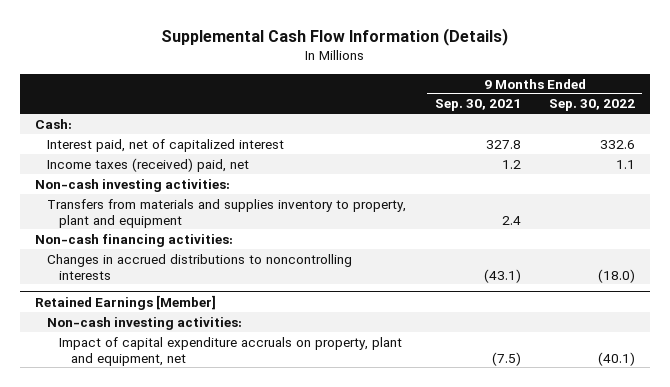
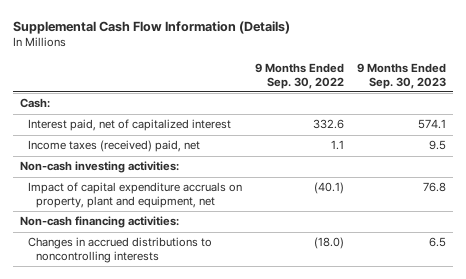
- | 9 Months Ended Sep. 30, 2021 | 9 Months Ended Sep. 30, 2022
+ | 9 Months Ended Sep. 30, 2022 | 9 Months Ended Sep. 30, 2023
- Transfers from materials and supplies inventory to property, plant and equipment | 2.4 |
+ Impact of capital expenditure accruals on property, plant and equipment, net | (40.1) | 76.8
- Retained Earnings [Member]
- Non-cash investing activities:
- Impact of capital expenditure accruals on property, plant and equipment, net | (7.5) | (40.1)

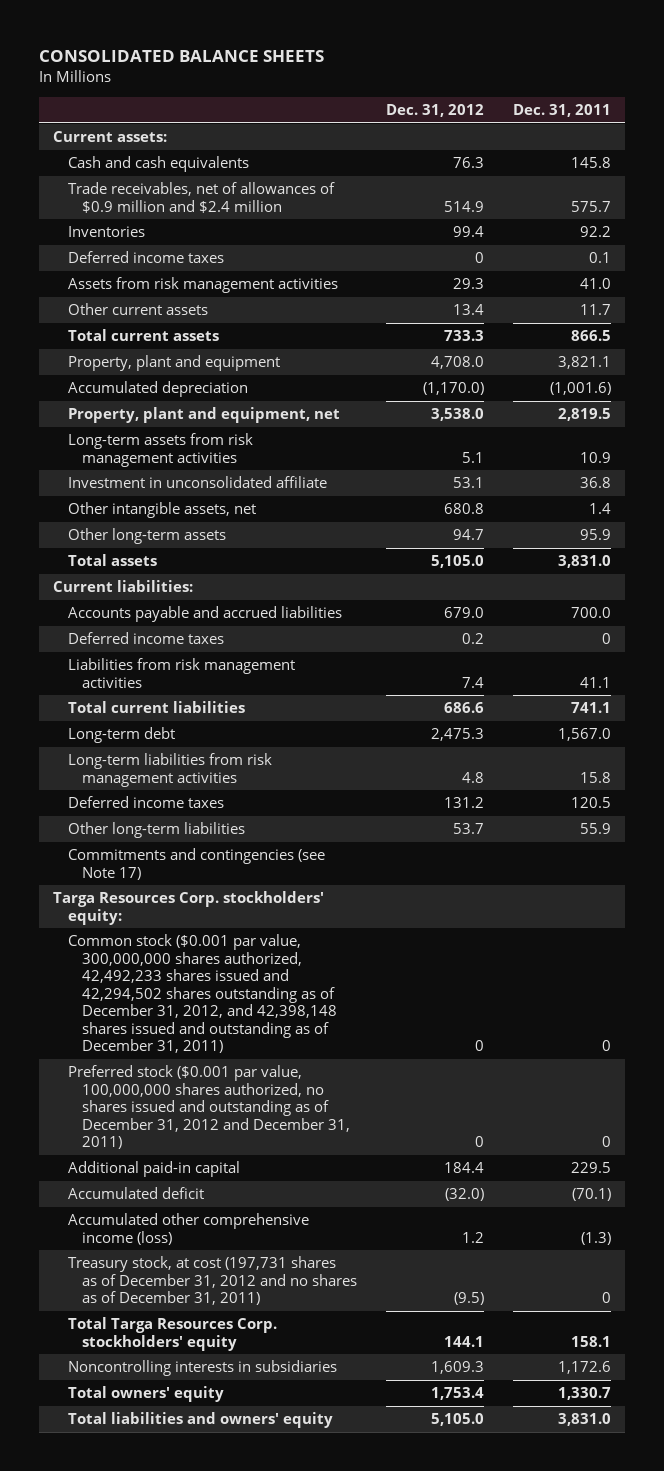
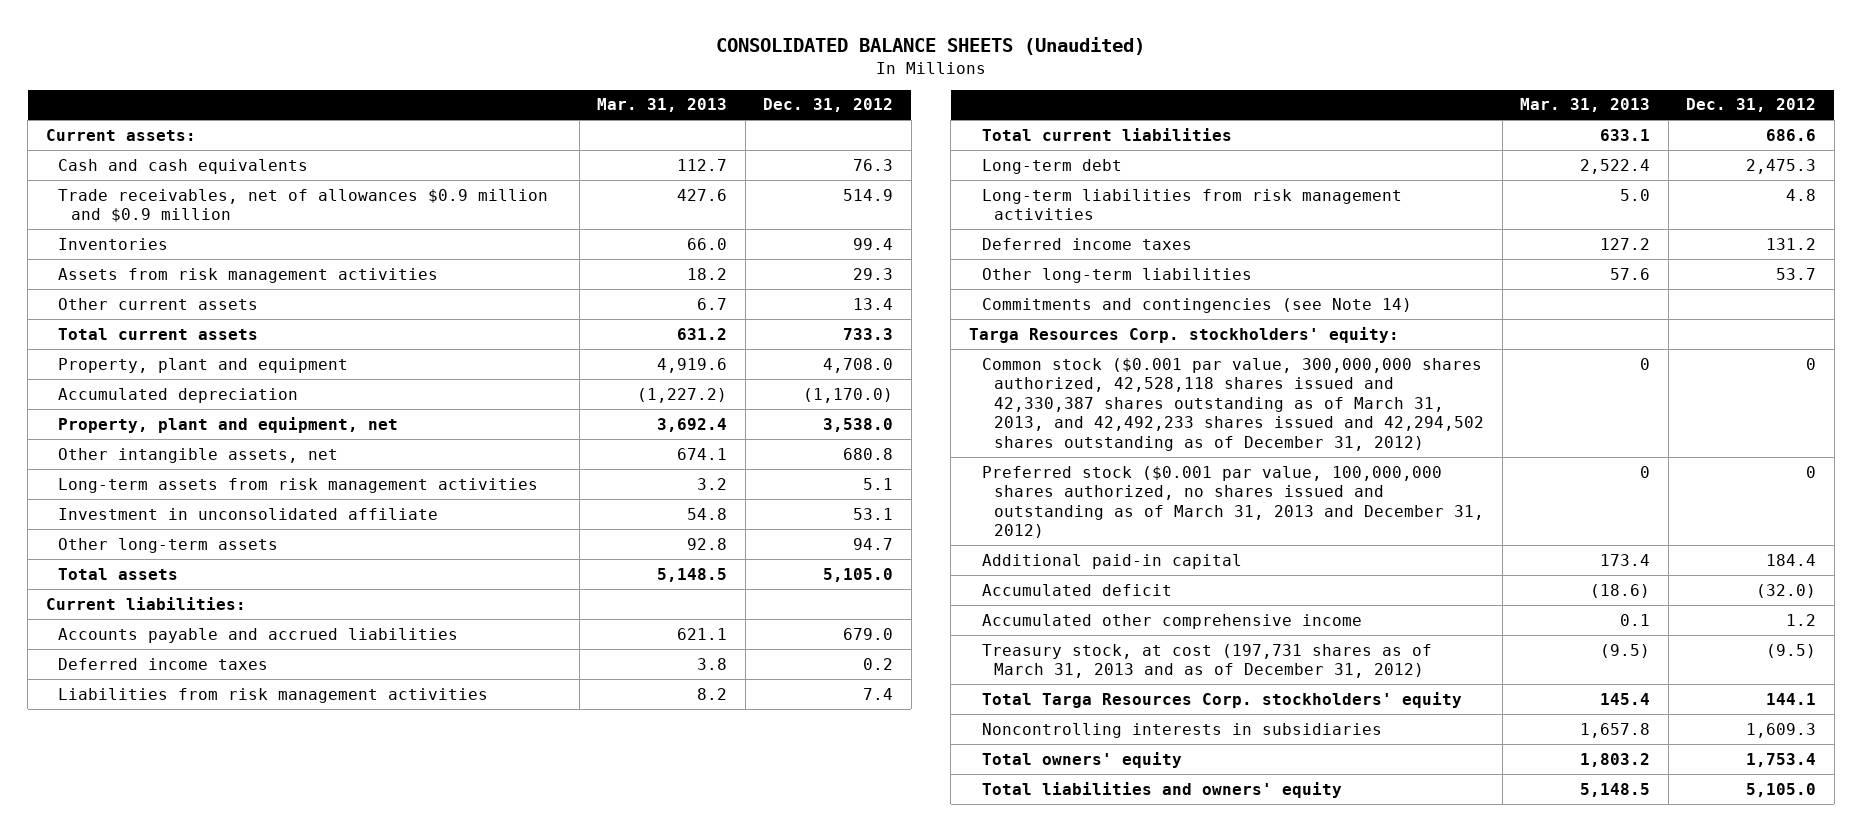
- CONSOLIDATED BALANCE SHEETS
+ CONSOLIDATED BALANCE SHEETS (Unaudited)
- | Dec. 31, 2012 | Dec. 31, 2011
+ | Mar. 31, 2013 | Dec. 31, 2012
- Trade receivables, net of allowances of $0.9 million and $2.4 million | 514.9 | 575.7
+ Trade receivables, net of allowances $0.9 million and $0.9 million | 427.6 | 514.9
- Deferred income taxes | 0 | 0.1
moved up: Other intangible assets, net | 674.1 | 680.8
- Commitments and contingencies (see Note 17)
+ Commitments and contingencies (see Note 14)
- Common stock ($0.001 par value, 300,000,000 shares authorized, 42,492,233 shares issued and 42,294,502 shares outstanding as of December 31, 2012, and 42,398,148 shares issued and outstanding as of December 31, 2011) | 0 | 0
- Preferred stock ($0.001 par value, 100,000,000 shares authorized, no shares issued and outstanding as of December 31, 2012 and December 31, 2011) | 0 | 0
+ Common stock ($0.001 par value, 300,000,000 shares authorized, 42,528,118 shares issued and 42,330,387 shares outstanding as of March 31, 2013, and 42,492,233 shares issued and 42,294,502 shares outstanding as of December 31, 2012) | 0 | 0
+ Preferred stock ($0.001 par value, 100,000,000 shares authorized, no shares issued and outstanding as of March 31, 2013 and December 31, 2012) | 0 | 0
- Accumulated other comprehensive income (loss) | 1.2 | (1.3)
- Treasury stock, at cost (197,731 shares as of December 31, 2012 and no shares as of December 31, 2011) | (9.5) | 0
+ Accumulated other comprehensive income | 0.1 | 1.2
+ Treasury stock, at cost (197,731 shares as of March 31, 2013 and as of December 31, 2012) | (9.5) | (9.5)

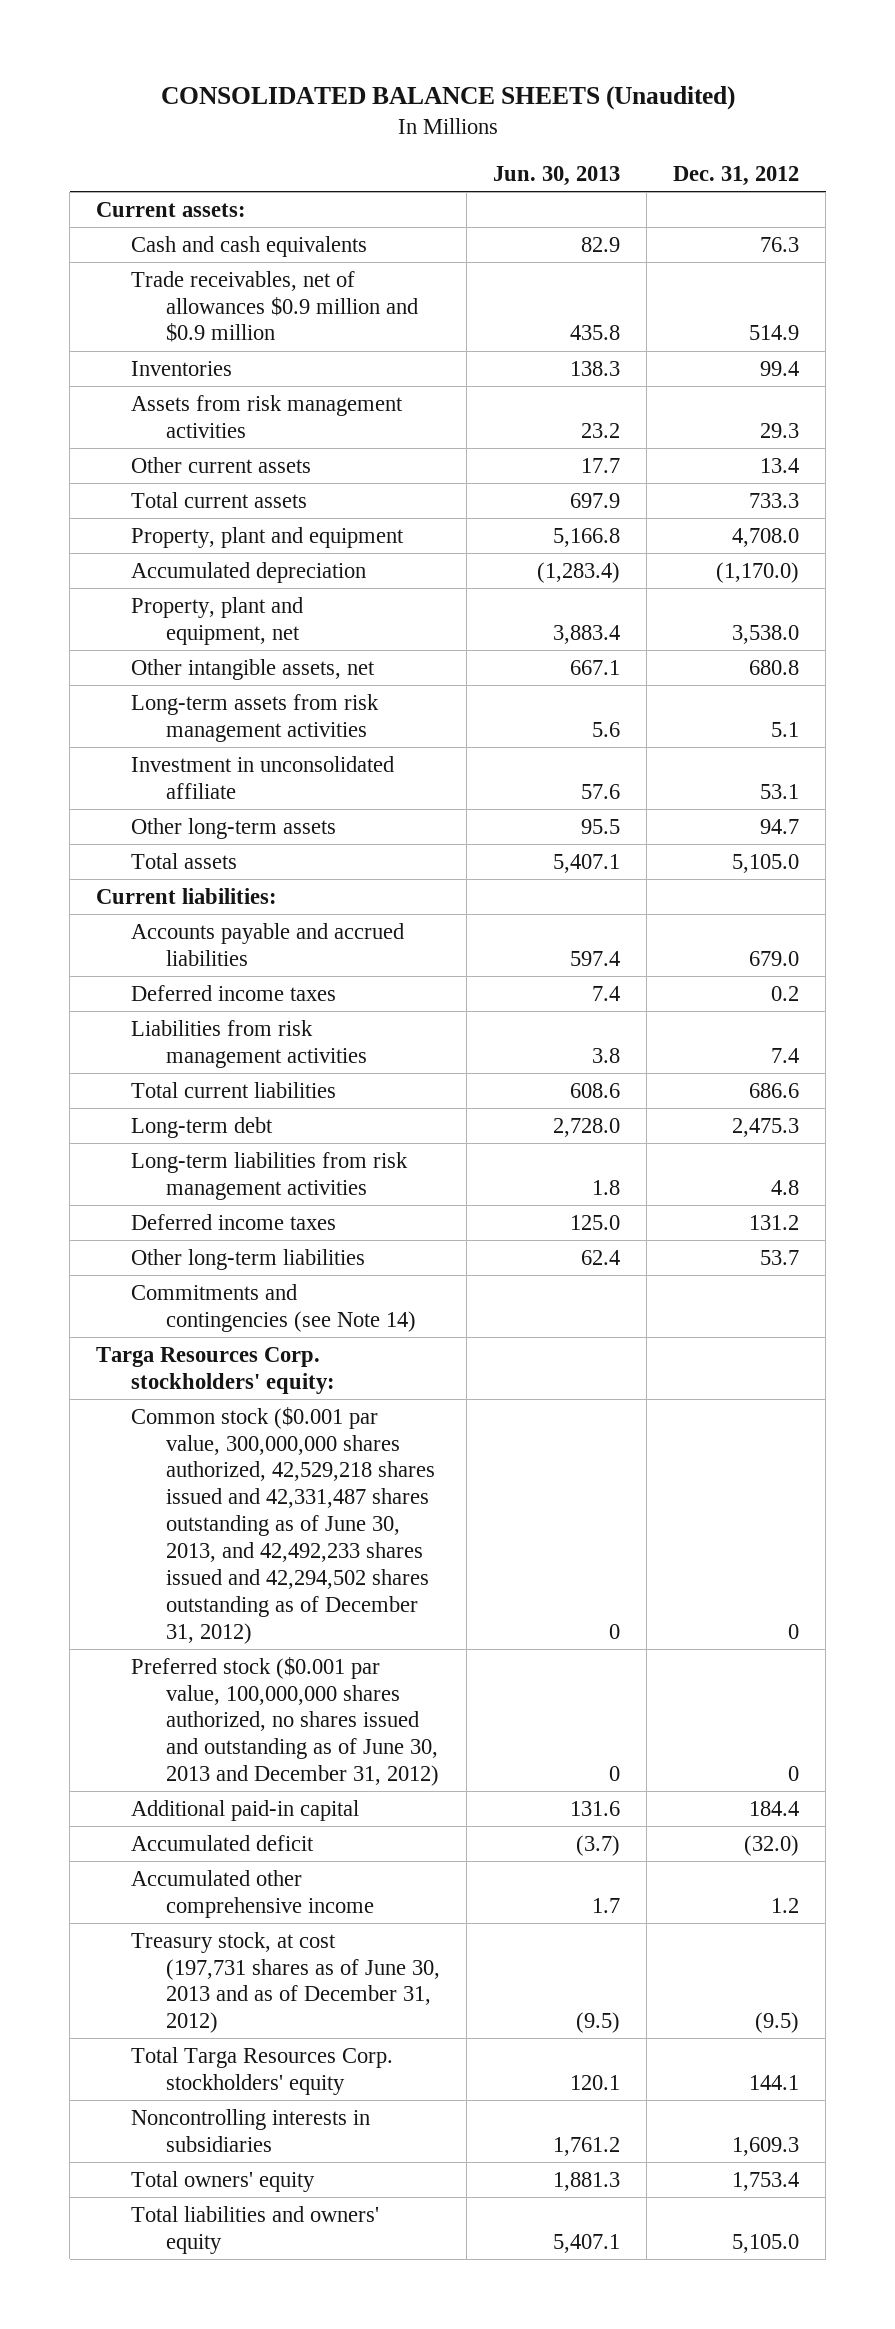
- | Mar. 31, 2013 | Dec. 31, 2012
+ | Jun. 30, 2013 | Dec. 31, 2012
- Common stock ($0.001 par value, 300,000,000 shares authorized, 42,528,118 shares issued and 42,330,387 shares outstanding as of March 31, 2013, and 42,492,233 shares issued and 42,294,502 shares outstanding as of December 31, 2012) | 0 | 0
- Preferred stock ($0.001 par value, 100,000,000 shares authorized, no shares issued and outstanding as of March 31, 2013 and December 31, 2012) | 0 | 0
+ Common stock ($0.001 par value, 300,000,000 shares authorized, 42,529,218 shares issued and 42,331,487 shares outstanding as of June 30, 2013, and 42,492,233 shares issued and 42,294,502 shares outstanding as of December 31, 2012) | 0 | 0
+ Preferred stock ($0.001 par value, 100,000,000 shares authorized, no shares issued and outstanding as of June 30, 2013 and December 31, 2012) | 0 | 0
- Treasury stock, at cost (197,731 shares as of March 31, 2013 and as of December 31, 2012) | (9.5) | (9.5)
+ Treasury stock, at cost (197,731 shares as of June 30, 2013 and as of December 31, 2012) | (9.5) | (9.5)

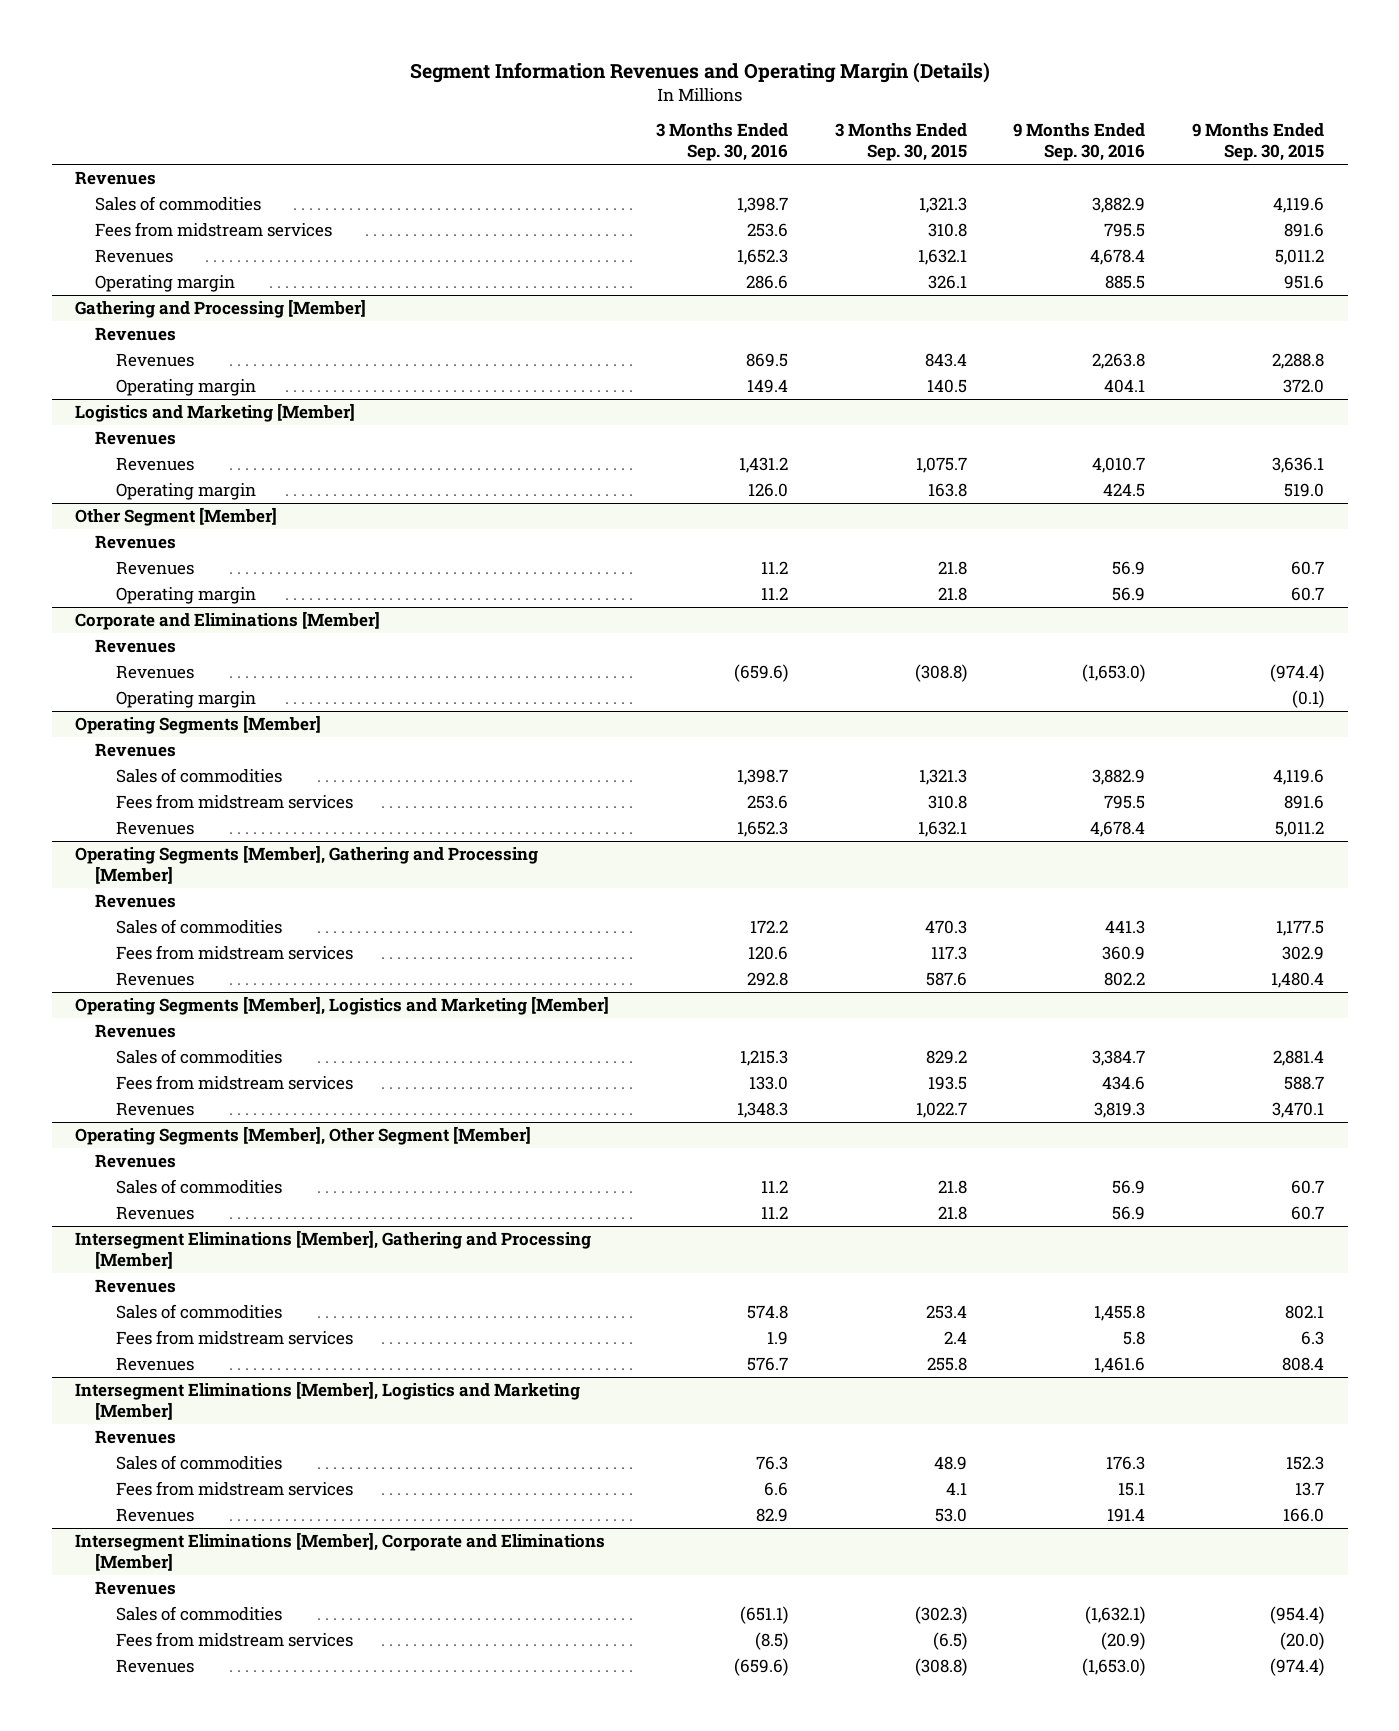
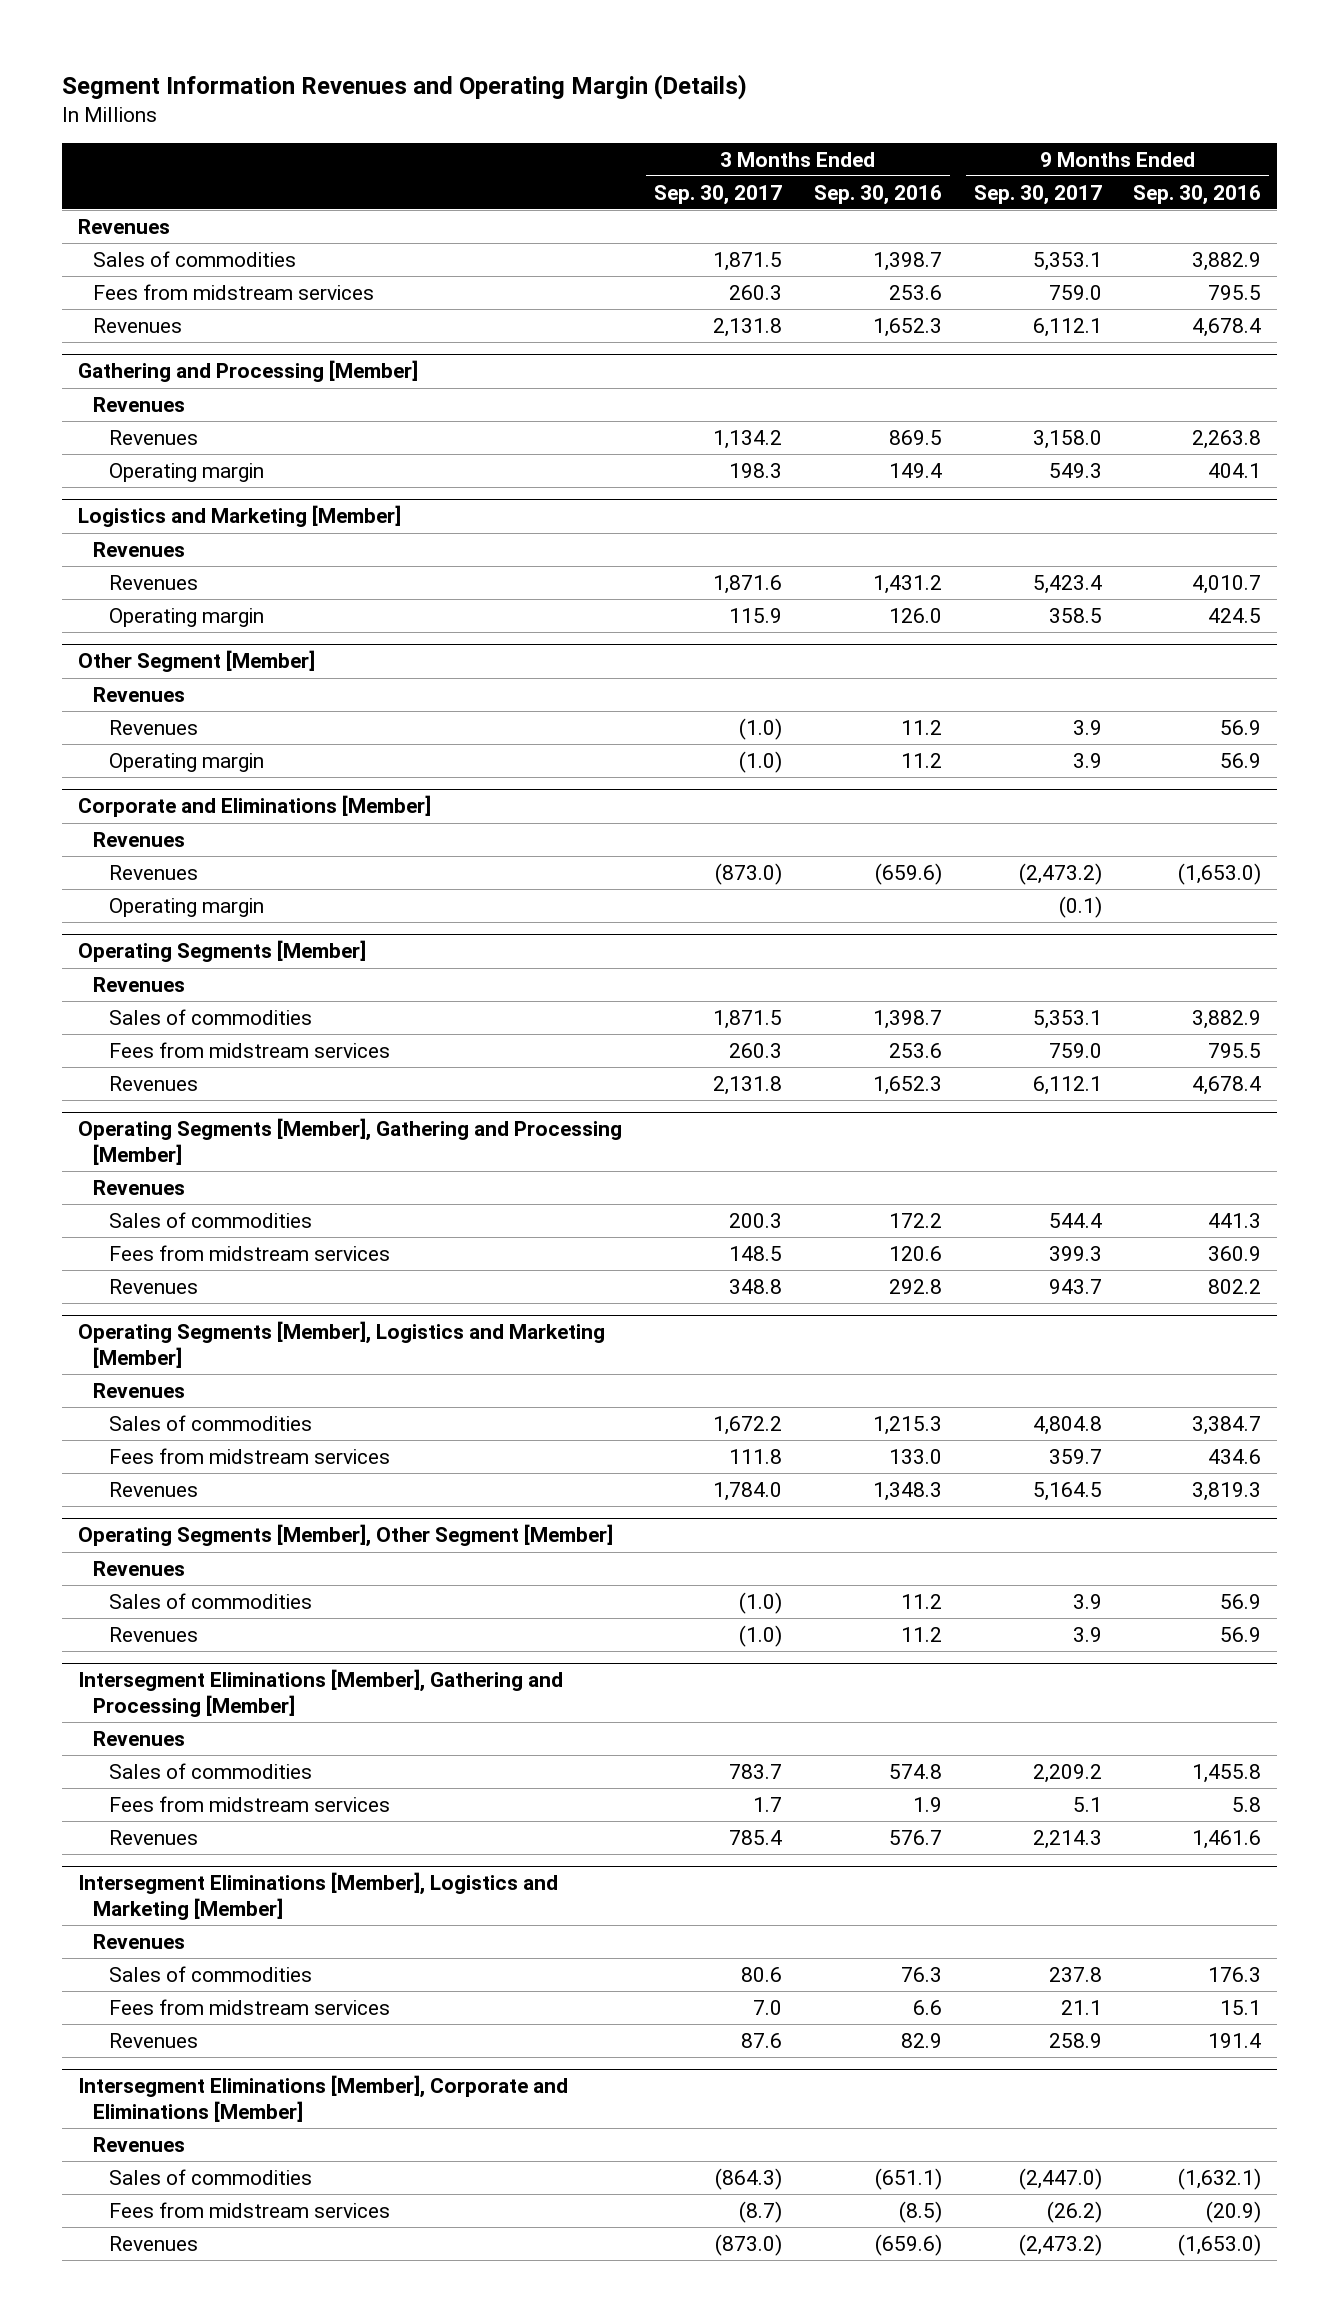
- | 3 Months Ended Sep. 30, 2016 | 3 Months Ended Sep. 30, 2015 | 9 Months Ended Sep. 30, 2016 | 9 Months Ended Sep. 30, 2015
+ | 3 Months Ended Sep. 30, 2017 | 3 Months Ended Sep. 30, 2016 | 9 Months Ended Sep. 30, 2017 | 9 Months Ended Sep. 30, 2016
- Operating margin | 286.6 | 326.1 | 885.5 | 951.6

